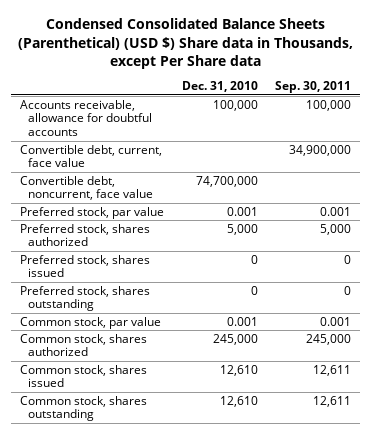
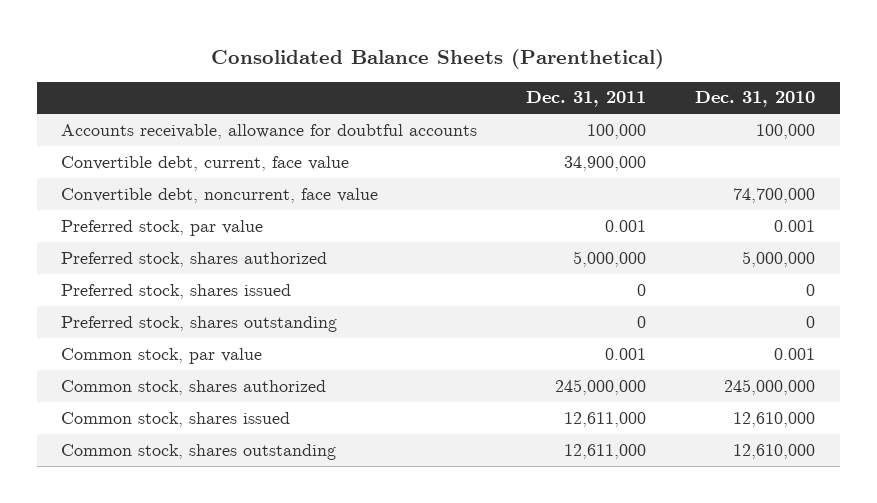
- Condensed Consolidated Balance Sheets (Parenthetical) (USD $) Share data in Thousands, except Per Share data
+ Consolidated Balance Sheets (Parenthetical)
- | Dec. 31, 2010 | Sep. 30, 2011
+ | Dec. 31, 2011 | Dec. 31, 2010
- Preferred stock, shares authorized | 5,000 | 5,000
+ Preferred stock, shares authorized | 5,000,000 | 5,000,000
- Common stock, shares authorized | 245,000 | 245,000
- Common stock, shares issued | 12,610 | 12,611
- Common stock, shares outstanding | 12,610 | 12,611
+ Common stock, shares authorized | 245,000,000 | 245,000,000
+ Common stock, shares issued | 12,611,000 | 12,610,000
+ Common stock, shares outstanding | 12,611,000 | 12,610,000

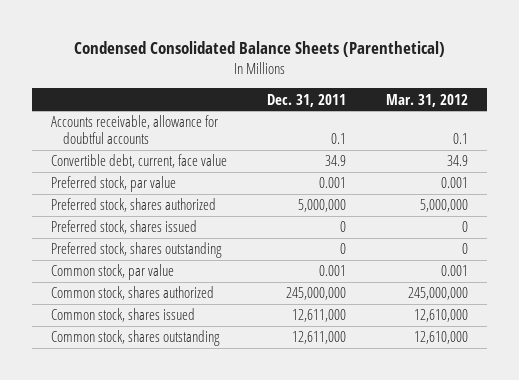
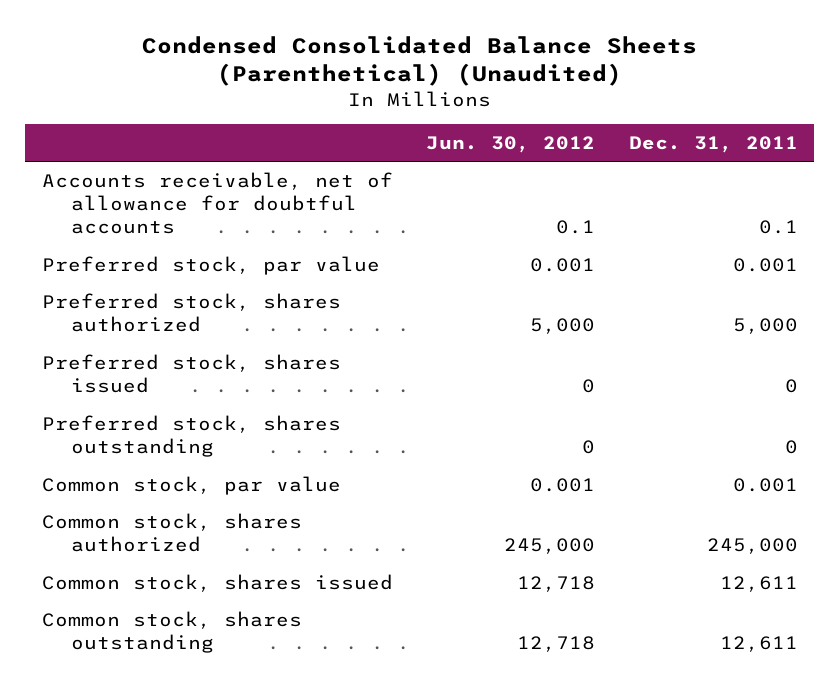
- Condensed Consolidated Balance Sheets (Parenthetical)
+ Condensed Consolidated Balance Sheets (Parenthetical) (Unaudited)
- | Dec. 31, 2011 | Mar. 31, 2012
+ | Jun. 30, 2012 | Dec. 31, 2011
- Accounts receivable, allowance for doubtful accounts | 0.1 | 0.1
- Convertible debt, current, face value | 34.9 | 34.9
+ Accounts receivable, net of allowance for doubtful accounts | 0.1 | 0.1
- Preferred stock, shares authorized | 5,000,000 | 5,000,000
+ Preferred stock, shares authorized | 5,000 | 5,000
- Common stock, shares authorized | 245,000,000 | 245,000,000
- Common stock, shares issued | 12,611,000 | 12,610,000
- Common stock, shares outstanding | 12,611,000 | 12,610,000
+ Common stock, shares authorized | 245,000 | 245,000
+ Common stock, shares issued | 12,718 | 12,611
+ Common stock, shares outstanding | 12,718 | 12,611

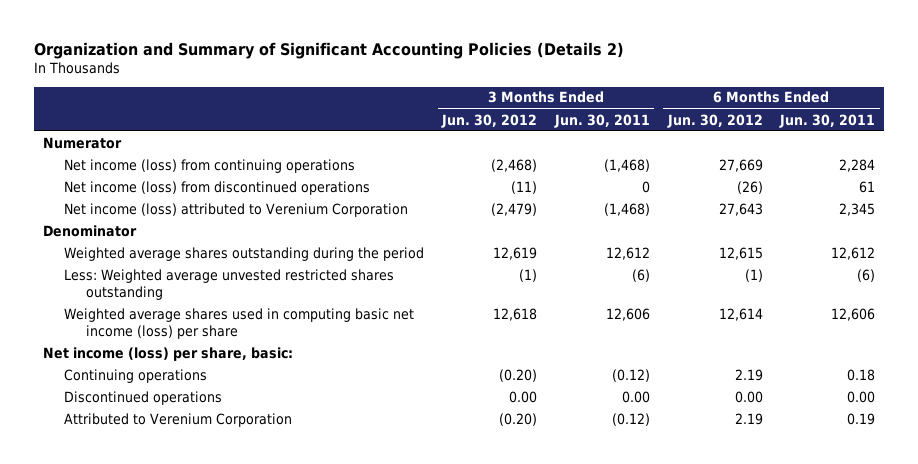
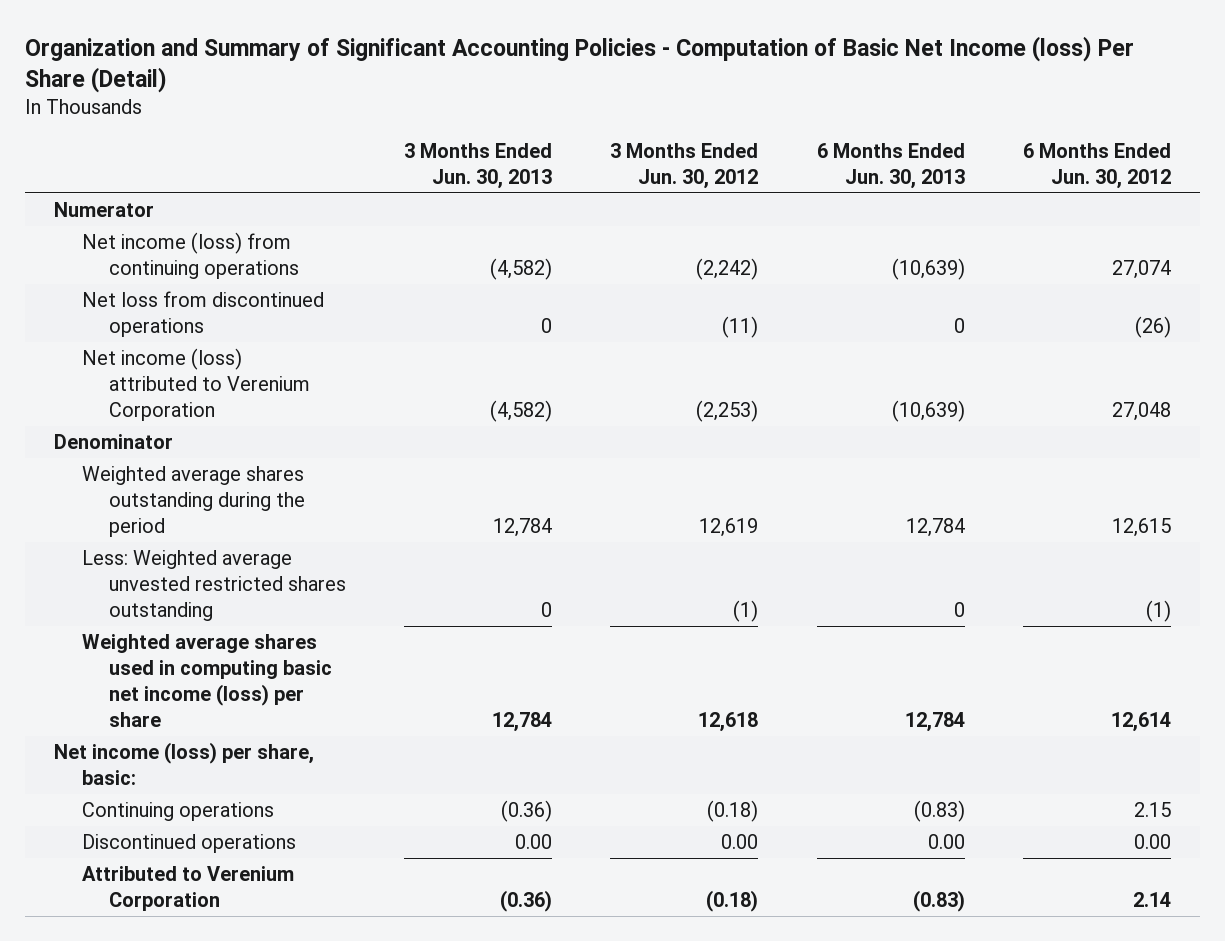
- Organization and Summary of Significant Accounting Policies (Details 2)
+ Organization and Summary of Significant Accounting Policies - Computation of Basic Net Income (loss) Per Share (Detail)
- | 3 Months Ended Jun. 30, 2012 | 3 Months Ended Jun. 30, 2011 | 6 Months Ended Jun. 30, 2012 | 6 Months Ended Jun. 30, 2011
+ | 3 Months Ended Jun. 30, 2013 | 3 Months Ended Jun. 30, 2012 | 6 Months Ended Jun. 30, 2013 | 6 Months Ended Jun. 30, 2012
- Net income (loss) from continuing operations | (2,468) | (1,468) | 27,669 | 2,284
- Net income (loss) from discontinued operations | (11) | 0 | (26) | 61
- Net income (loss) attributed to Verenium Corporation | (2,479) | (1,468) | 27,643 | 2,345
+ Net income (loss) from continuing operations | (4,582) | (2,242) | (10,639) | 27,074
+ Net loss from discontinued operations | 0 | (11) | 0 | (26)
+ Net income (loss) attributed to Verenium Corporation | (4,582) | (2,253) | (10,639) | 27,048
- Continuing operations | (0.20) | (0.12) | 2.19 | 0.18
+ Continuing operations | (0.36) | (0.18) | (0.83) | 2.15
- Attributed to Verenium Corporation | (0.20) | (0.12) | 2.19 | 0.19
+ Attributed to Verenium Corporation | (0.36) | (0.18) | (0.83) | 2.14

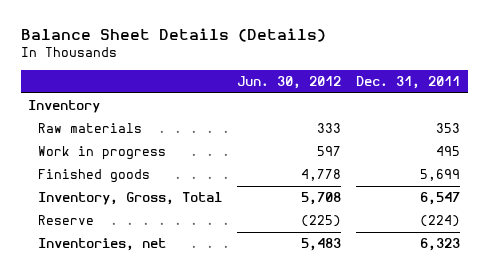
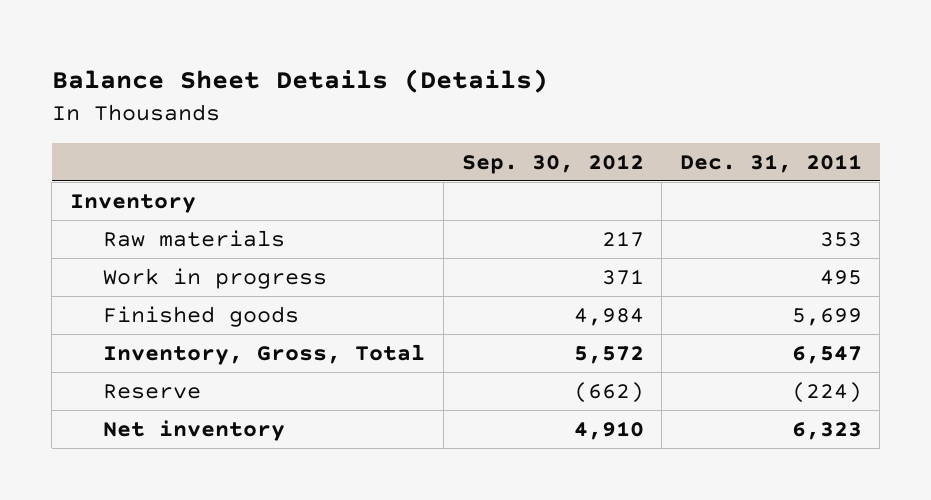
- | Jun. 30, 2012 | Dec. 31, 2011
+ | Sep. 30, 2012 | Dec. 31, 2011
- Inventories, net | 5,483 | 6,323
+ Net inventory | 4,910 | 6,323

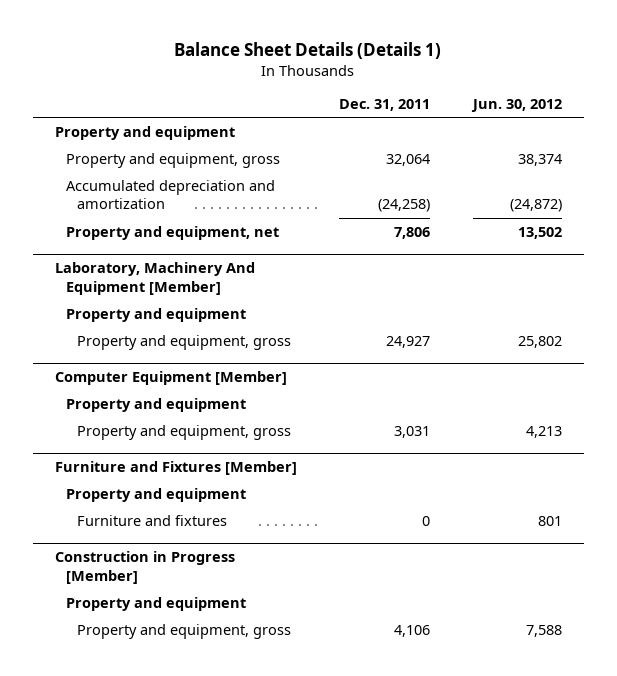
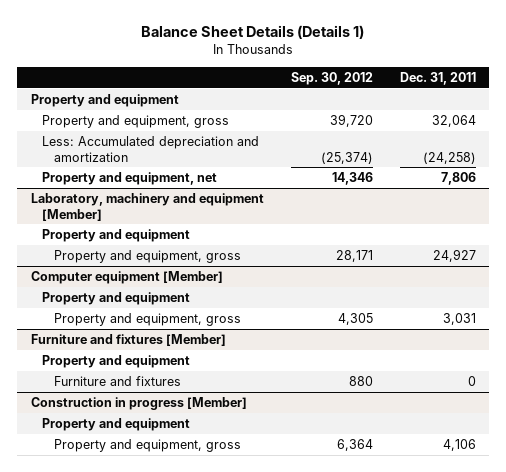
- | Dec. 31, 2011 | Jun. 30, 2012
+ | Sep. 30, 2012 | Dec. 31, 2011
- Accumulated depreciation and amortization | (24,258) | (24,872)
+ Less: Accumulated depreciation and amortization | (25,374) | (24,258)
- Laboratory, Machinery And Equipment [Member]
+ Laboratory, machinery and equipment [Member]
- Computer Equipment [Member]
+ Computer equipment [Member]
- Furniture and Fixtures [Member]
+ Furniture and fixtures [Member]
- Construction in Progress [Member]
+ Construction in progress [Member]

